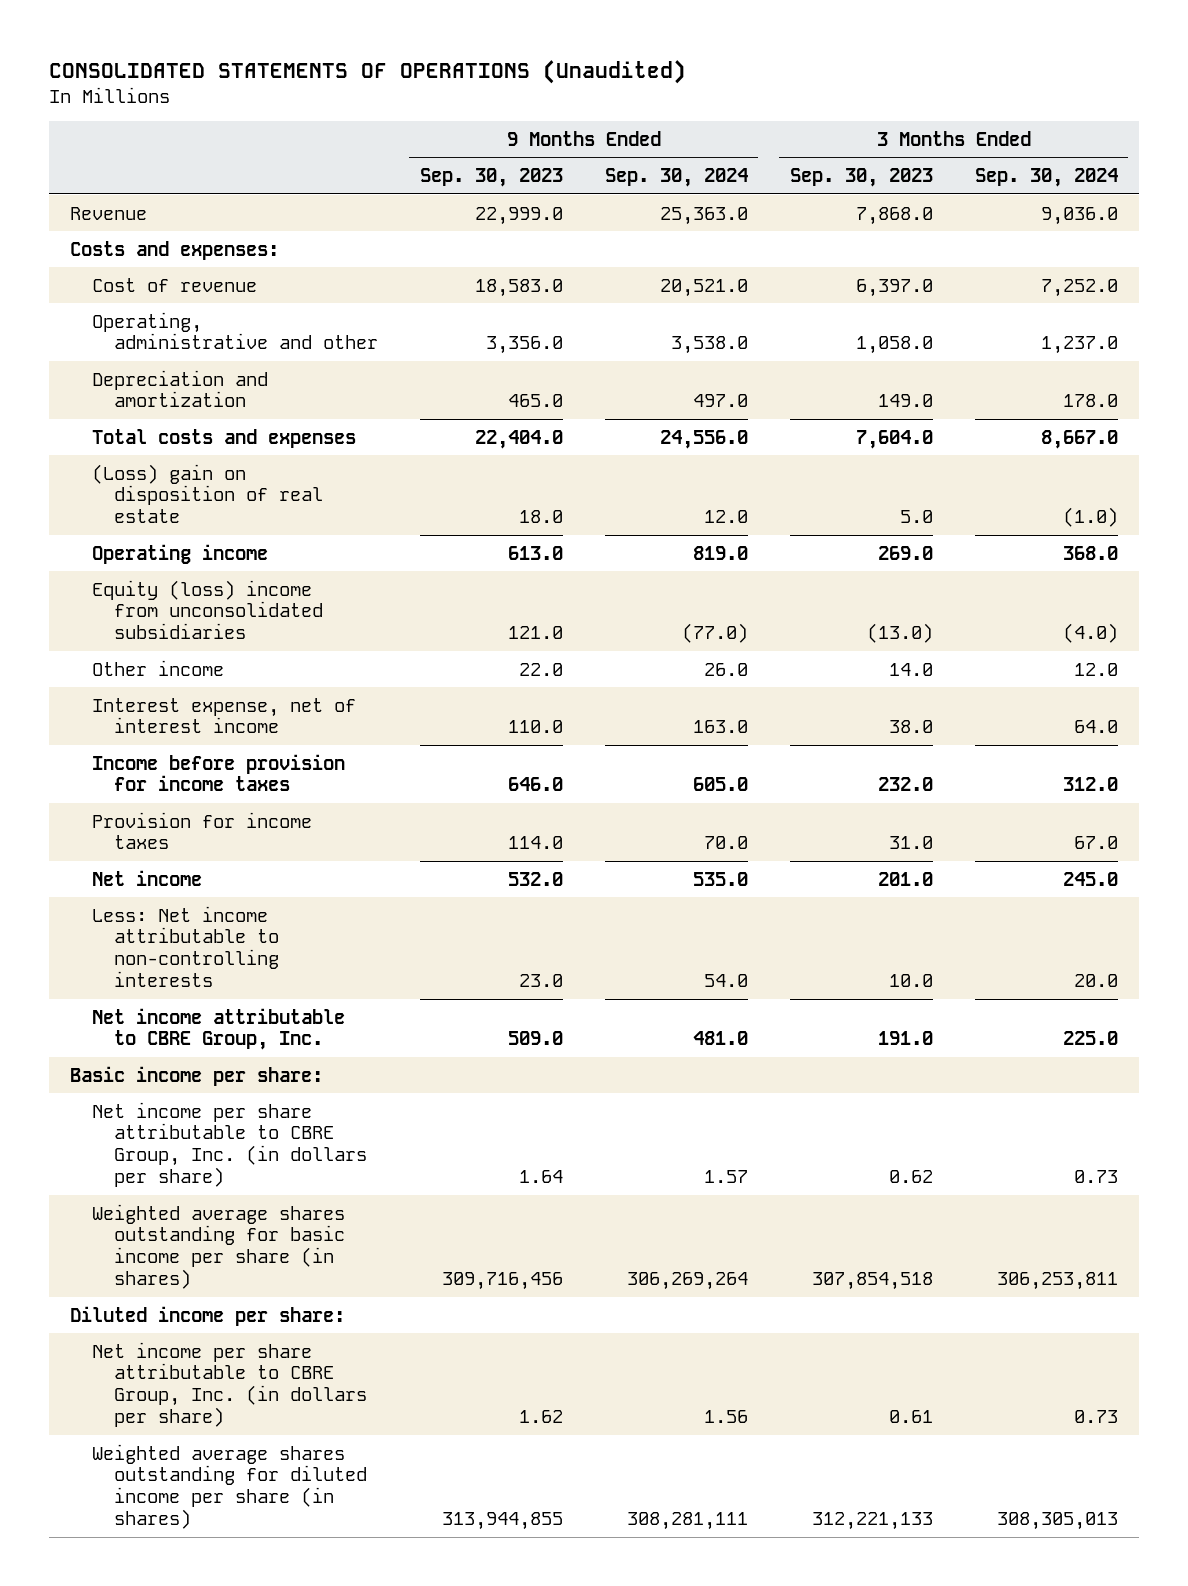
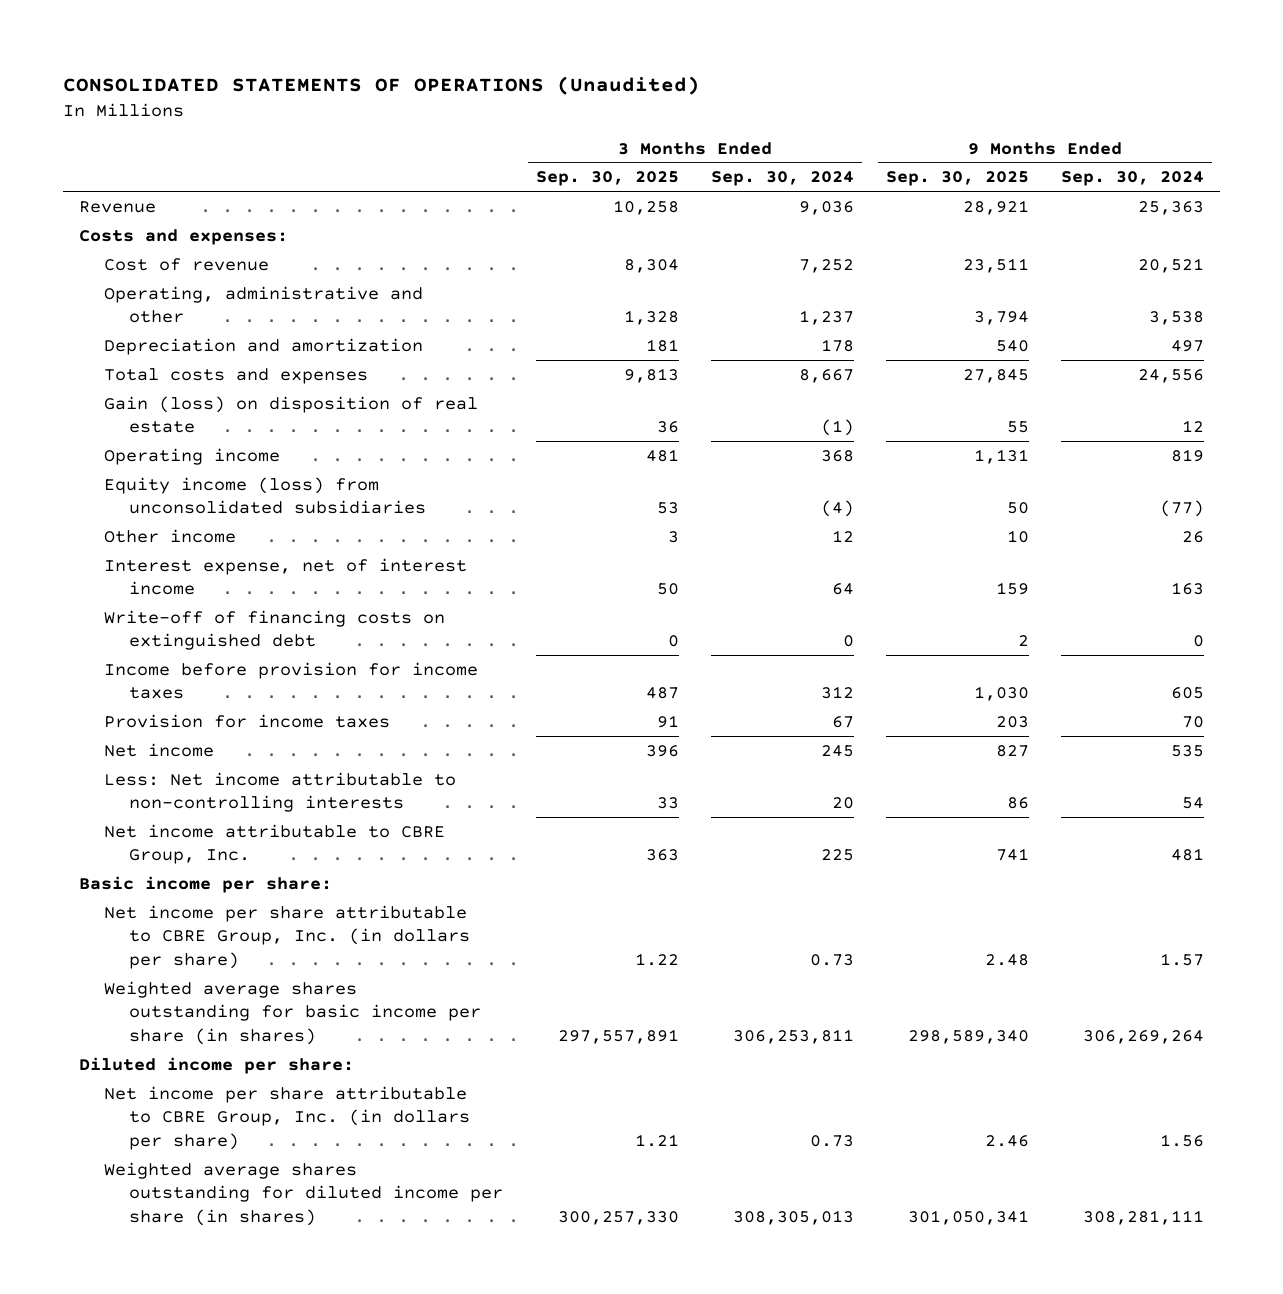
- | 9 Months Ended Sep. 30, 2023 | 9 Months Ended Sep. 30, 2024 | 3 Months Ended Sep. 30, 2023 | 3 Months Ended Sep. 30, 2024
+ | 3 Months Ended Sep. 30, 2025 | 3 Months Ended Sep. 30, 2024 | 9 Months Ended Sep. 30, 2025 | 9 Months Ended Sep. 30, 2024
- Revenue | 22,999.0 | 25,363.0 | 7,868.0 | 9,036.0
+ Revenue | 10,258 | 9,036 | 28,921 | 25,363
- Cost of revenue | 18,583.0 | 20,521.0 | 6,397.0 | 7,252.0
- Operating, administrative and other | 3,356.0 | 3,538.0 | 1,058.0 | 1,237.0
- Depreciation and amortization | 465.0 | 497.0 | 149.0 | 178.0
- Total costs and expenses | 22,404.0 | 24,556.0 | 7,604.0 | 8,667.0
- (Loss) gain on disposition of real estate | 18.0 | 12.0 | 5.0 | (1.0)
- Operating income | 613.0 | 819.0 | 269.0 | 368.0
- Equity (loss) income from unconsolidated subsidiaries | 121.0 | (77.0) | (13.0) | (4.0)
- Other income | 22.0 | 26.0 | 14.0 | 12.0
- Interest expense, net of interest income | 110.0 | 163.0 | 38.0 | 64.0
- Income before provision for income taxes | 646.0 | 605.0 | 232.0 | 312.0
- Provision for income taxes | 114.0 | 70.0 | 31.0 | 67.0
- Net income | 532.0 | 535.0 | 201.0 | 245.0
- Less: Net income attributable to non-controlling interests | 23.0 | 54.0 | 10.0 | 20.0
- Net income attributable to CBRE Group, Inc. | 509.0 | 481.0 | 191.0 | 225.0
+ Cost of revenue | 8,304 | 7,252 | 23,511 | 20,521
+ Operating, administrative and other | 1,328 | 1,237 | 3,794 | 3,538
+ Depreciation and amortization | 181 | 178 | 540 | 497
+ Total costs and expenses | 9,813 | 8,667 | 27,845 | 24,556
+ Gain (loss) on disposition of real estate | 36 | (1) | 55 | 12
+ Operating income | 481 | 368 | 1,131 | 819
+ Equity income (loss) from unconsolidated subsidiaries | 53 | (4) | 50 | (77)
+ Other income | 3 | 12 | 10 | 26
+ Interest expense, net of interest income | 50 | 64 | 159 | 163
+ Write-off of financing costs on extinguished debt | 0 | 0 | 2 | 0
+ Income before provision for income taxes | 487 | 312 | 1,030 | 605
+ Provision for income taxes | 91 | 67 | 203 | 70
+ Net income | 396 | 245 | 827 | 535
+ Less: Net income attributable to non-controlling interests | 33 | 20 | 86 | 54
+ Net income attributable to CBRE Group, Inc. | 363 | 225 | 741 | 481

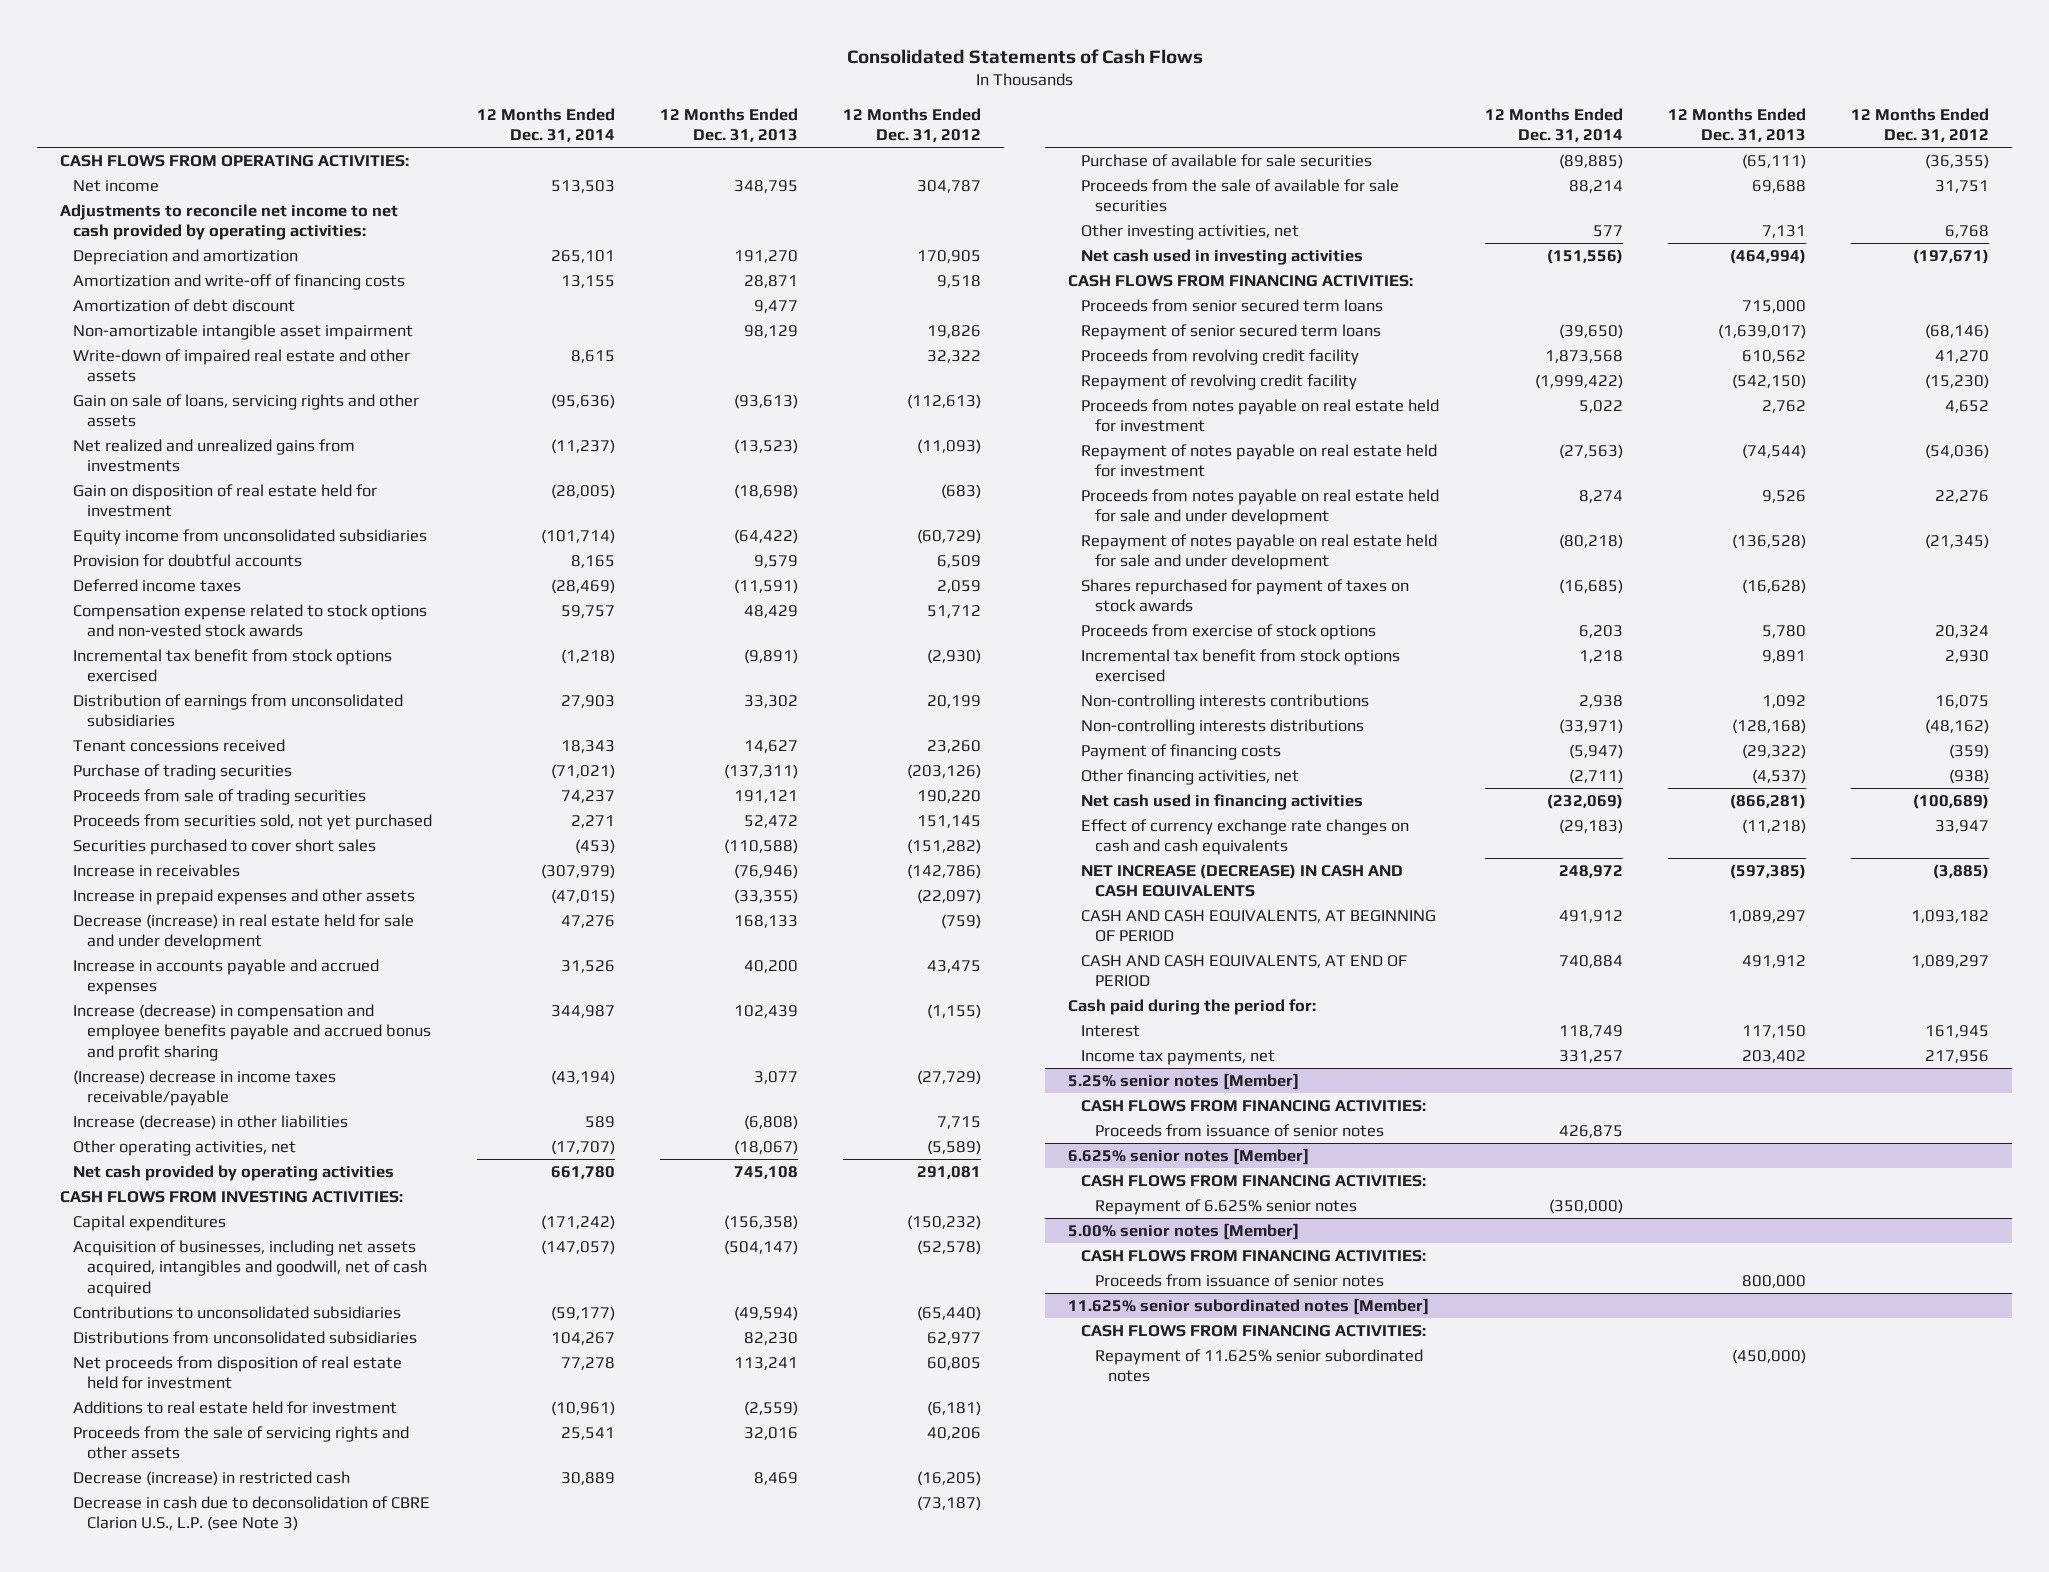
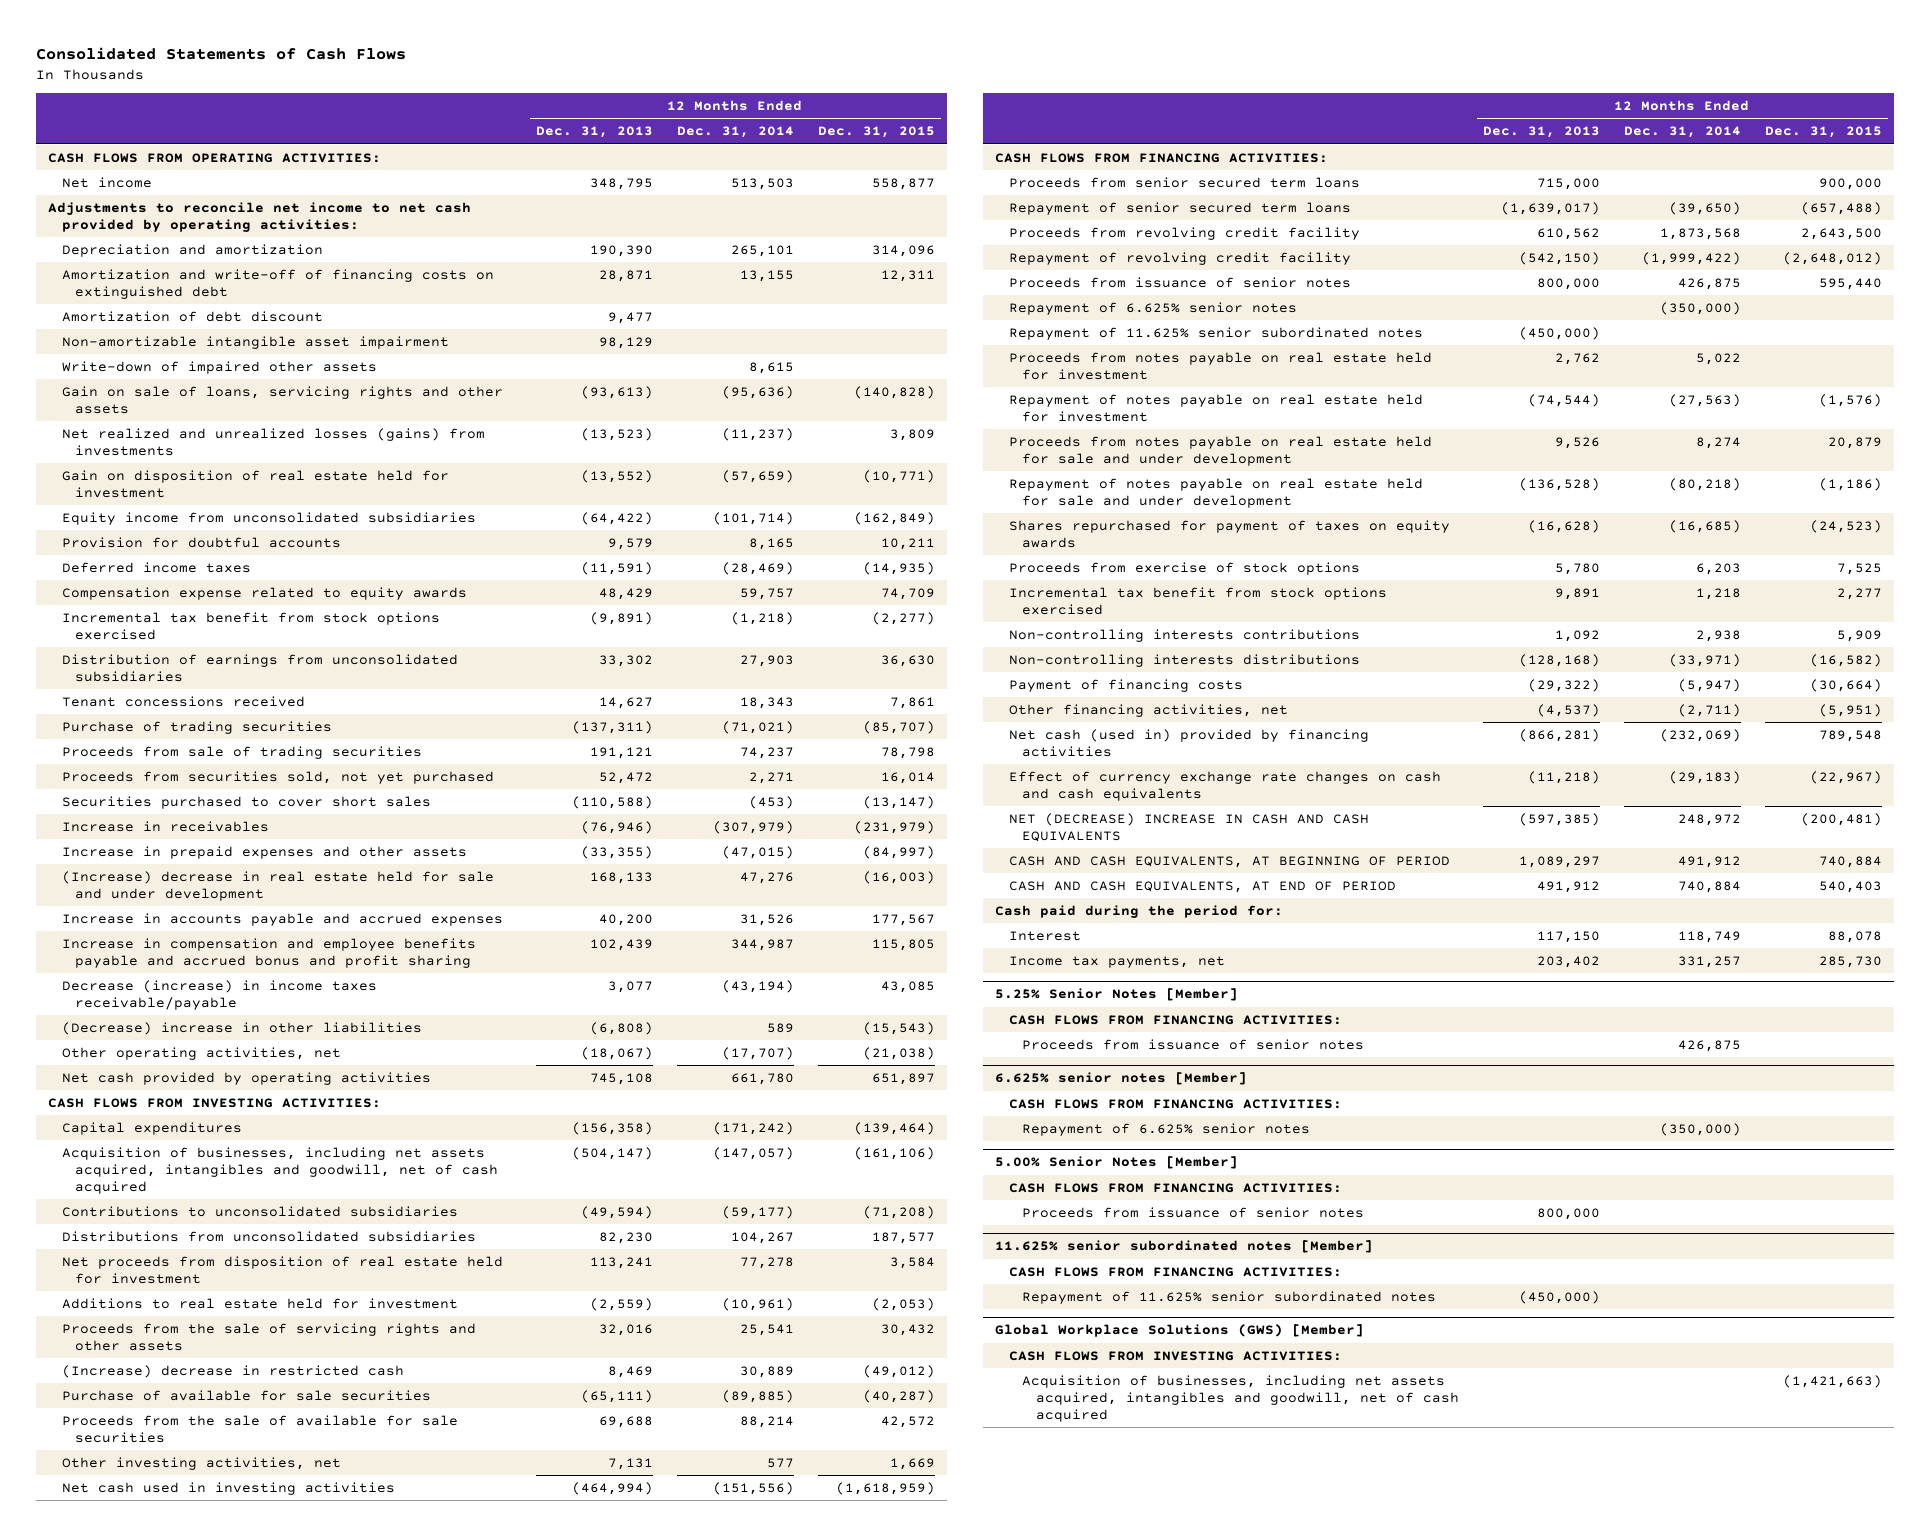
- | 12 Months Ended Dec. 31, 2014 | 12 Months Ended Dec. 31, 2013 | 12 Months Ended Dec. 31, 2012
+ | 12 Months Ended Dec. 31, 2013 | 12 Months Ended Dec. 31, 2014 | 12 Months Ended Dec. 31, 2015
- Depreciation and amortization | 265,101 | 191,270 | 170,905
- Amortization and write-off of financing costs | 13,155 | 28,871 | 9,518
+ Depreciation and amortization | 190,390 | 265,101 | 314,096
+ Amortization and write-off of financing costs on extinguished debt | 28,871 | 13,155 | 12,311
- Write-down of impaired real estate and other assets | 8,615 | | 32,322
+ Write-down of impaired other assets | | 8,615 |
- Net realized and unrealized gains from investments | (11,237) | (13,523) | (11,093)
- Gain on disposition of real estate held for investment | (28,005) | (18,698) | (683)
+ Net realized and unrealized losses (gains) from investments | (13,523) | (11,237) | 3,809
+ Gain on disposition of real estate held for investment | (13,552) | (57,659) | (10,771)
- Compensation expense related to stock options and non-vested stock awards | 59,757 | 48,429 | 51,712
+ Compensation expense related to equity awards | 48,429 | 59,757 | 74,709
- Decrease (increase) in real estate held for sale and under development | 47,276 | 168,133 | (759)
+ (Increase) decrease in real estate held for sale and under development | 168,133 | 47,276 | (16,003)
- Increase (decrease) in compensation and employee benefits payable and accrued bonus and profit sharing | 344,987 | 102,439 | (1,155)
- (Increase) decrease in income taxes receivable/payable | (43,194) | 3,077 | (27,729)
- Increase (decrease) in other liabilities | 589 | (6,808) | 7,715
+ Increase in compensation and employee benefits payable and accrued bonus and profit sharing | 102,439 | 344,987 | 115,805
+ Decrease (increase) in income taxes receivable/payable | 3,077 | (43,194) | 43,085
+ (Decrease) increase in other liabilities | (6,808) | 589 | (15,543)
- Decrease (increase) in restricted cash | 30,889 | 8,469 | (16,205)
- Decrease in cash due to deconsolidation of CBRE Clarion U.S., L.P. (see Note 3) | | | (73,187)
+ (Increase) decrease in restricted cash | 8,469 | 30,889 | (49,012)
+ Proceeds from issuance of senior notes | 800,000 | 426,875 | 595,440
+ Repayment of 6.625% senior notes | | (350,000) |
+ Repayment of 11.625% senior subordinated notes | (450,000) | |
- Shares repurchased for payment of taxes on stock awards | (16,685) | (16,628) |
+ Shares repurchased for payment of taxes on equity awards | (16,628) | (16,685) | (24,523)
- Net cash used in financing activities | (232,069) | (866,281) | (100,689)
+ Net cash (used in) provided by financing activities | (866,281) | (232,069) | 789,548
- NET INCREASE (DECREASE) IN CASH AND CASH EQUIVALENTS | 248,972 | (597,385) | (3,885)
+ NET (DECREASE) INCREASE IN CASH AND CASH EQUIVALENTS | (597,385) | 248,972 | (200,481)
- 5.25% senior notes [Member]
+ 5.25% Senior Notes [Member]
- 5.00% senior notes [Member]
+ 5.00% Senior Notes [Member]
+ Global Workplace Solutions (GWS) [Member]
+ CASH FLOWS FROM INVESTING ACTIVITIES:
+ Acquisition of businesses, including net assets acquired, intangibles and goodwill, net of cash acquired | | | (1,421,663)

